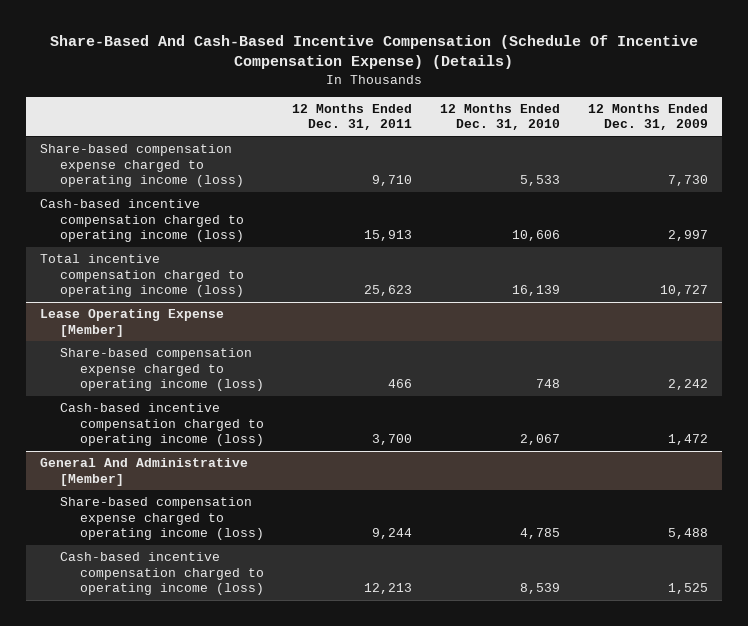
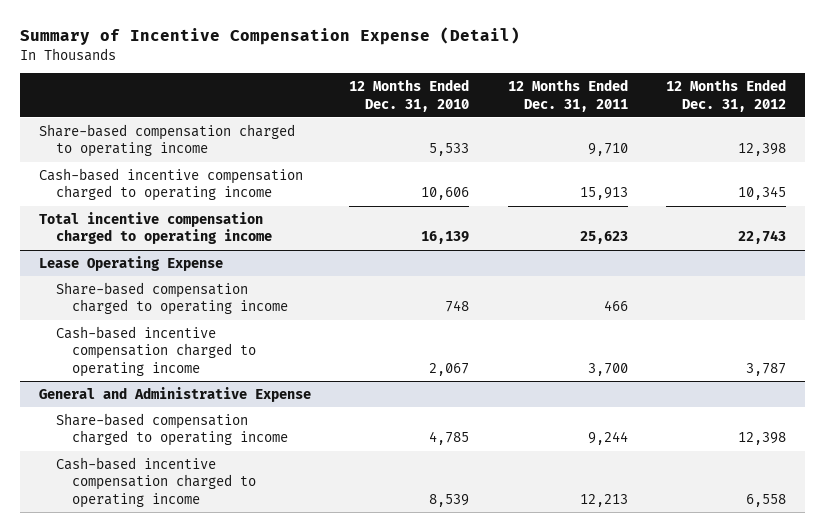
- Share-Based And Cash-Based Incentive Compensation (Schedule Of Incentive Compensation Expense) (Details)
+ Summary of Incentive Compensation Expense (Detail)
- | 12 Months Ended Dec. 31, 2011 | 12 Months Ended Dec. 31, 2010 | 12 Months Ended Dec. 31, 2009
+ | 12 Months Ended Dec. 31, 2010 | 12 Months Ended Dec. 31, 2011 | 12 Months Ended Dec. 31, 2012
- Share-based compensation expense charged to operating income (loss) | 9,710 | 5,533 | 7,730
- Cash-based incentive compensation charged to operating income (loss) | 15,913 | 10,606 | 2,997
- Total incentive compensation charged to operating income (loss) | 25,623 | 16,139 | 10,727
- Lease Operating Expense [Member]
- Share-based compensation expense charged to operating income (loss) | 466 | 748 | 2,242
- Cash-based incentive compensation charged to operating income (loss) | 3,700 | 2,067 | 1,472
- General And Administrative [Member]
- Share-based compensation expense charged to operating income (loss) | 9,244 | 4,785 | 5,488
- Cash-based incentive compensation charged to operating income (loss) | 12,213 | 8,539 | 1,525
+ Share-based compensation charged to operating income | 5,533 | 9,710 | 12,398
+ Cash-based incentive compensation charged to operating income | 10,606 | 15,913 | 10,345
+ Total incentive compensation charged to operating income | 16,139 | 25,623 | 22,743
+ Lease Operating Expense
+ Share-based compensation charged to operating income | 748 | 466 |
+ Cash-based incentive compensation charged to operating income | 2,067 | 3,700 | 3,787
+ General and Administrative Expense
+ Share-based compensation charged to operating income | 4,785 | 9,244 | 12,398
+ Cash-based incentive compensation charged to operating income | 8,539 | 12,213 | 6,558

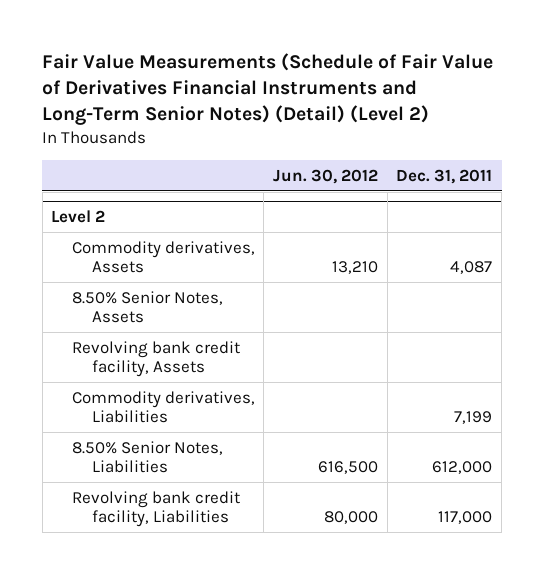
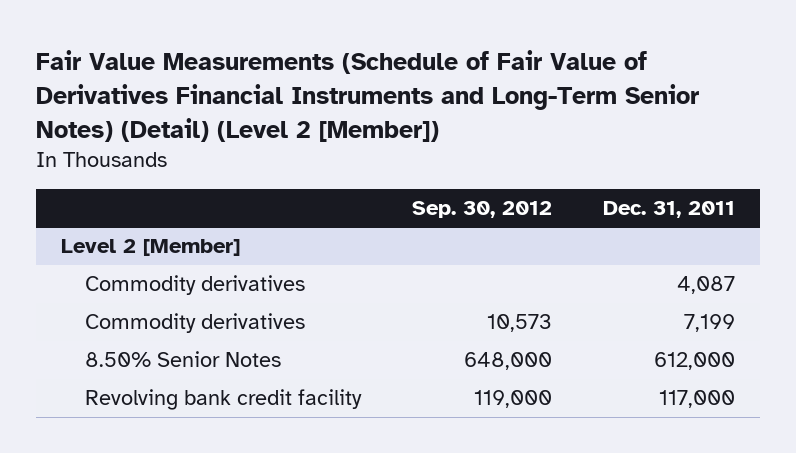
- Fair Value Measurements (Schedule of Fair Value of Derivatives Financial Instruments and Long-Term Senior Notes) (Detail) (Level 2)
+ Fair Value Measurements (Schedule of Fair Value of Derivatives Financial Instruments and Long-Term Senior Notes) (Detail) (Level 2 [Member])
- | Jun. 30, 2012 | Dec. 31, 2011
+ | Sep. 30, 2012 | Dec. 31, 2011
- Level 2
- Commodity derivatives, Assets | 13,210 | 4,087
- 8.50% Senior Notes, Assets
- Revolving bank credit facility, Assets
- Commodity derivatives, Liabilities | | 7,199
- 8.50% Senior Notes, Liabilities | 616,500 | 612,000
- Revolving bank credit facility, Liabilities | 80,000 | 117,000
+ Level 2 [Member]
+ Commodity derivatives | | 4,087
+ Commodity derivatives | 10,573 | 7,199
+ 8.50% Senior Notes | 648,000 | 612,000
+ Revolving bank credit facility | 119,000 | 117,000

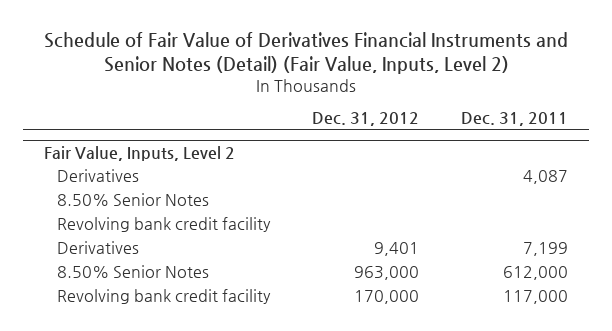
- Fair Value Measurements (Schedule of Fair Value of Derivatives Financial Instruments and Long-Term Senior Notes) (Detail) (Level 2 [Member])
+ Schedule of Fair Value of Derivatives Financial Instruments and Senior Notes (Detail) (Fair Value, Inputs, Level 2)
- | Sep. 30, 2012 | Dec. 31, 2011
+ | Dec. 31, 2012 | Dec. 31, 2011
- Level 2 [Member]
- Commodity derivatives | | 4,087
- Commodity derivatives | 10,573 | 7,199
+ Fair Value, Inputs, Level 2
+ Derivatives | | 4,087
+ 8.50% Senior Notes
+ Revolving bank credit facility
+ Derivatives | 9,401 | 7,199

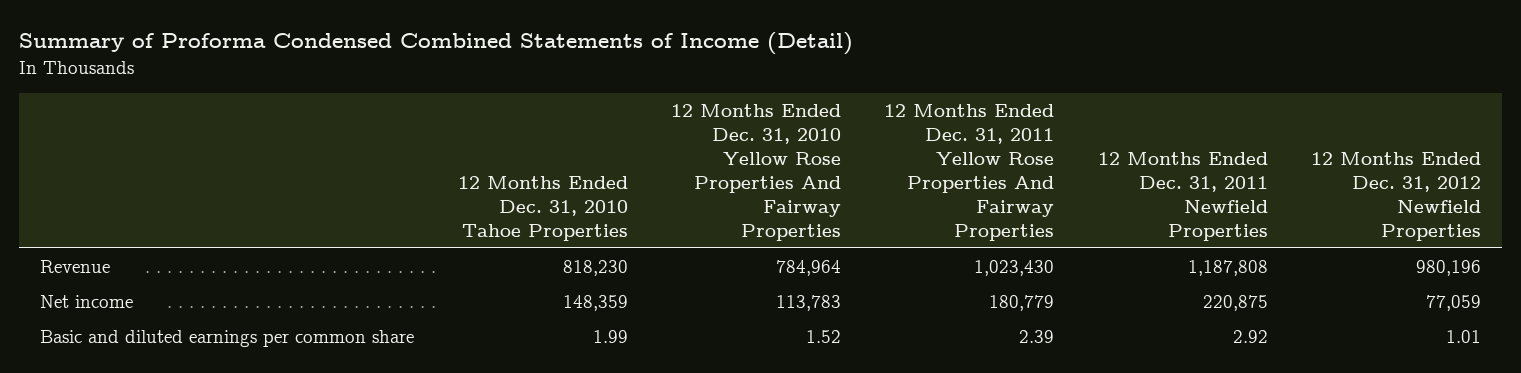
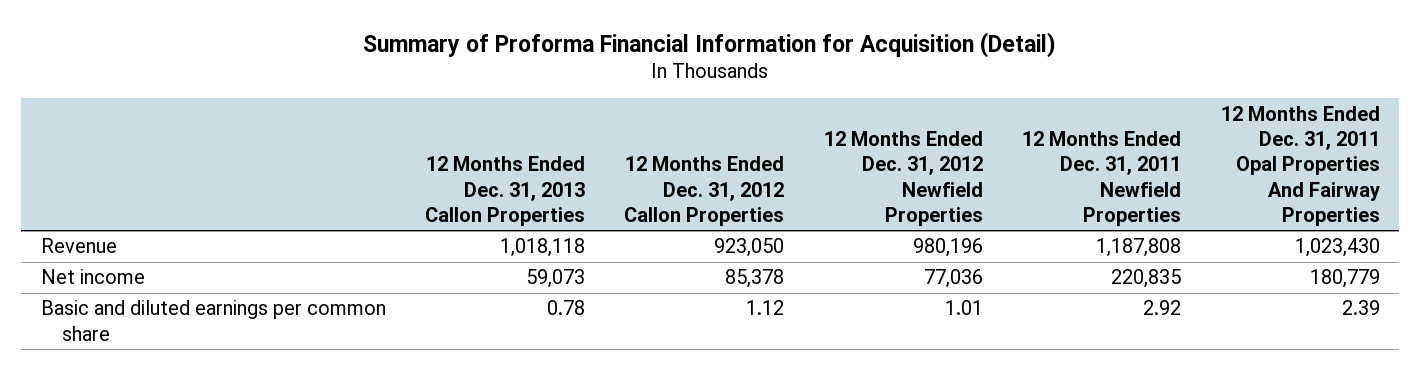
- Summary of Proforma Condensed Combined Statements of Income (Detail)
+ Summary of Proforma Financial Information for Acquisition (Detail)
- | 12 Months Ended Dec. 31, 2010 Tahoe Properties | 12 Months Ended Dec. 31, 2010 Yellow Rose Properties And Fairway Properties | 12 Months Ended Dec. 31, 2011 Yellow Rose Properties And Fairway Properties | 12 Months Ended Dec. 31, 2011 Newfield Properties | 12 Months Ended Dec. 31, 2012 Newfield Properties
+ | 12 Months Ended Dec. 31, 2013 Callon Properties | 12 Months Ended Dec. 31, 2012 Callon Properties | 12 Months Ended Dec. 31, 2012 Newfield Properties | 12 Months Ended Dec. 31, 2011 Newfield Properties | 12 Months Ended Dec. 31, 2011 Opal Properties And Fairway Properties
- Net income | 148,359 | 113,783 | 180,779 | 220,875 | 77,059
+ Net income | 59,073 | 85,378 | 77,036 | 220,835 | 180,779

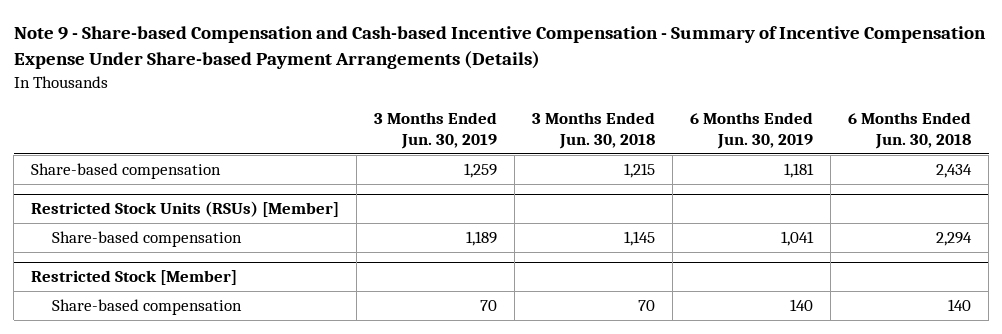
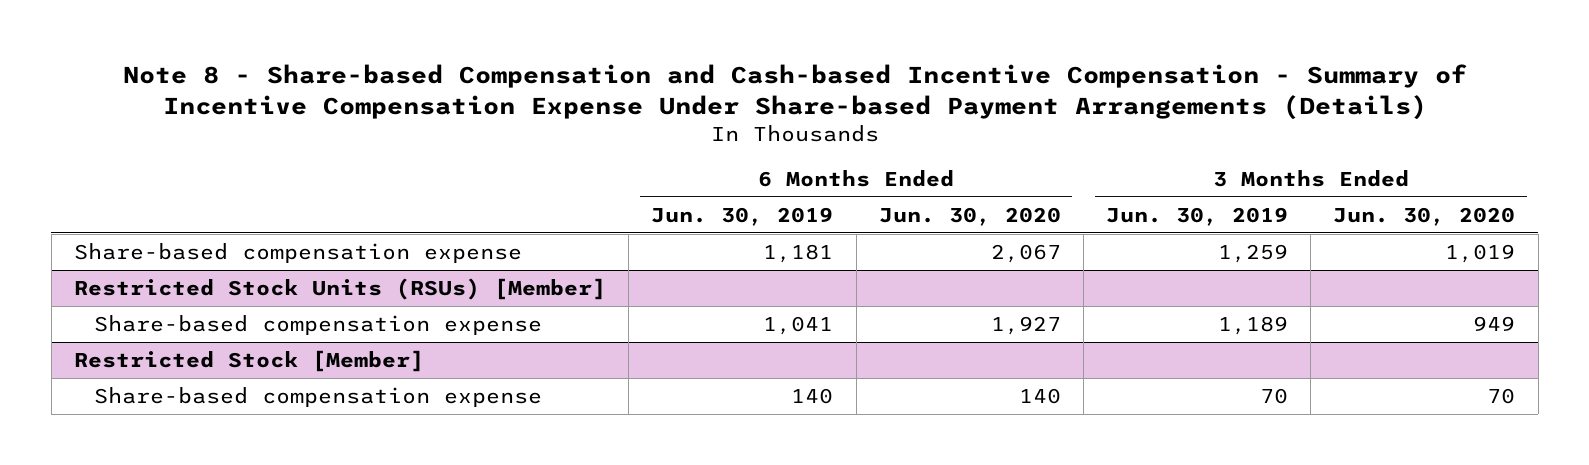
- Note 9 - Share-based Compensation and Cash-based Incentive Compensation - Summary of Incentive Compensation Expense Under Share-based Payment Arrangements (Details)
+ Note 8 - Share-based Compensation and Cash-based Incentive Compensation - Summary of Incentive Compensation Expense Under Share-based Payment Arrangements (Details)
- | 3 Months Ended Jun. 30, 2019 | 3 Months Ended Jun. 30, 2018 | 6 Months Ended Jun. 30, 2019 | 6 Months Ended Jun. 30, 2018
+ | 6 Months Ended Jun. 30, 2019 | 6 Months Ended Jun. 30, 2020 | 3 Months Ended Jun. 30, 2019 | 3 Months Ended Jun. 30, 2020
- Share-based compensation | 1,259 | 1,215 | 1,181 | 2,434
+ Share-based compensation expense | 1,181 | 2,067 | 1,259 | 1,019
@ Restricted Stock Units (RSUs) [Member]
- Share-based compensation | 1,189 | 1,145 | 1,041 | 2,294
+ Share-based compensation expense | 1,041 | 1,927 | 1,189 | 949
@ Restricted Stock [Member]
- Share-based compensation | 70 | 70 | 140 | 140
+ Share-based compensation expense | 140 | 140 | 70 | 70

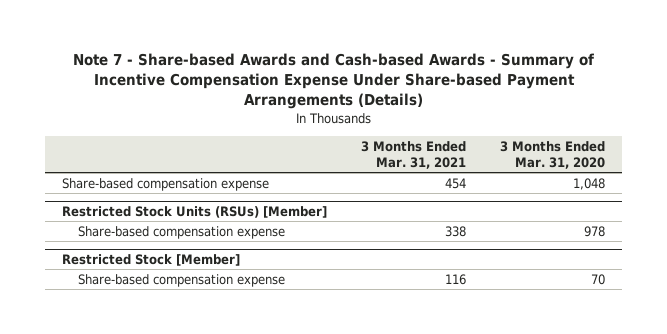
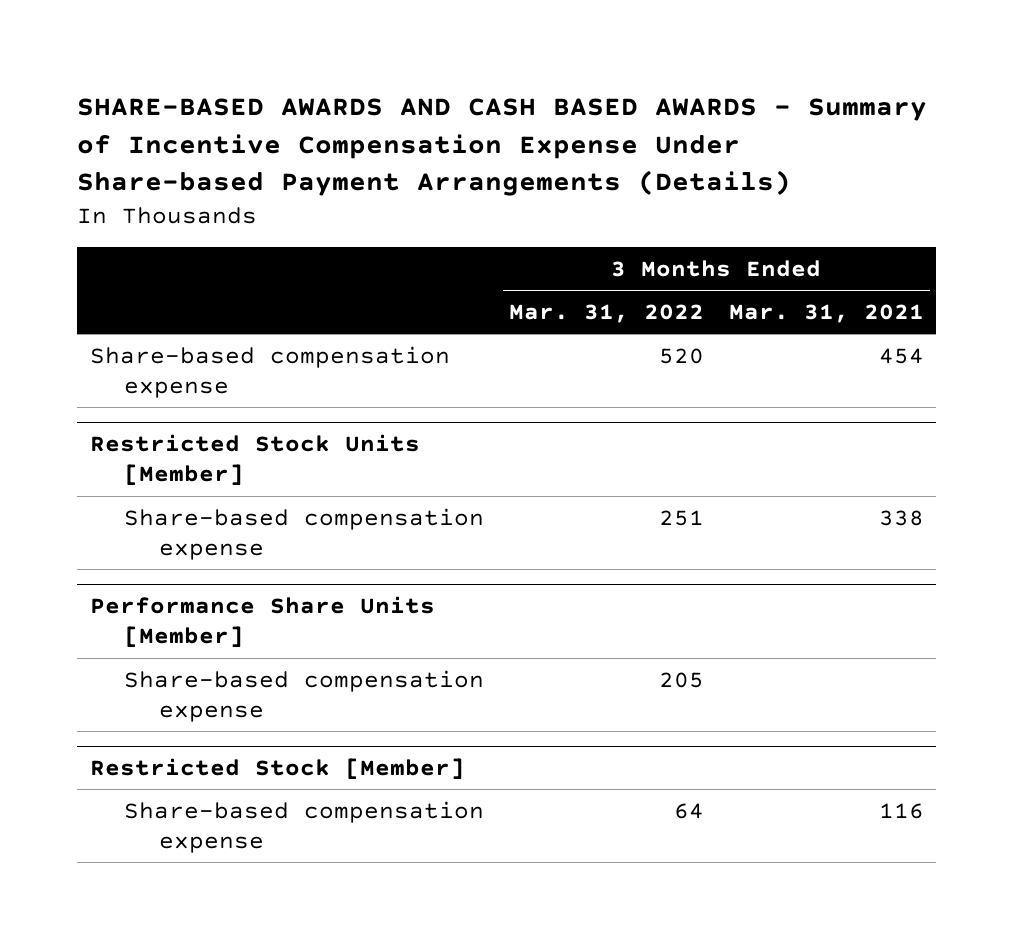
- Note 7 - Share-based Awards and Cash-based Awards - Summary of Incentive Compensation Expense Under Share-based Payment Arrangements (Details)
+ SHARE-BASED AWARDS AND CASH BASED AWARDS - Summary of Incentive Compensation Expense Under Share-based Payment Arrangements (Details)
- | 3 Months Ended Mar. 31, 2021 | 3 Months Ended Mar. 31, 2020
+ | 3 Months Ended Mar. 31, 2022 | 3 Months Ended Mar. 31, 2021
- Restricted Stock Units (RSUs) [Member]
+ Restricted Stock Units [Member]
+ Performance Share Units [Member]
+ Share-based compensation expense | 205 |

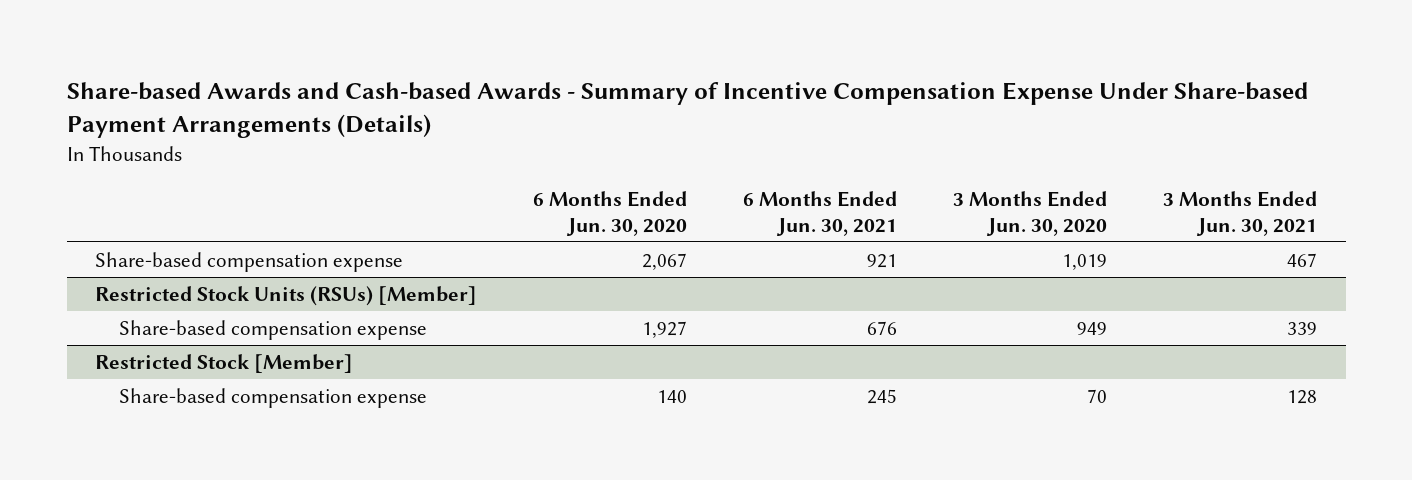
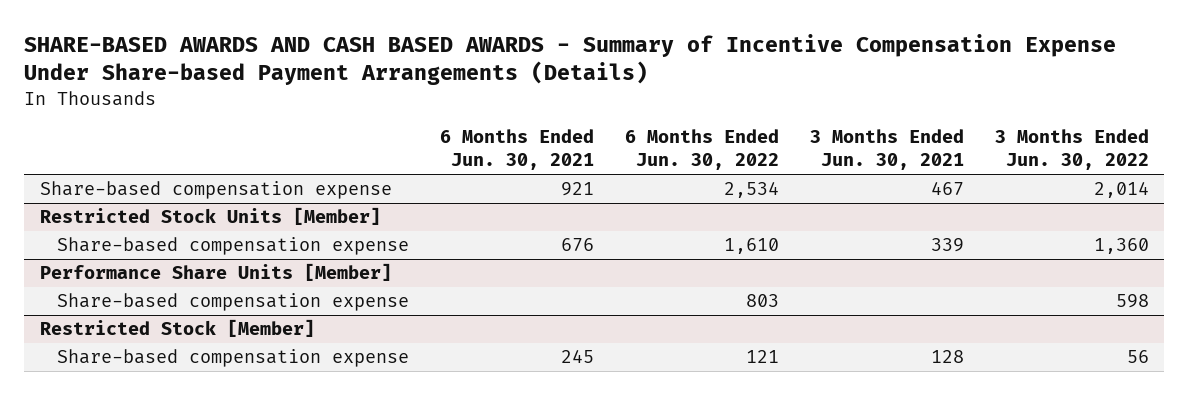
- Share-based Awards and Cash-based Awards - Summary of Incentive Compensation Expense Under Share-based Payment Arrangements (Details)
+ SHARE-BASED AWARDS AND CASH BASED AWARDS - Summary of Incentive Compensation Expense Under Share-based Payment Arrangements (Details)
- | 6 Months Ended Jun. 30, 2020 | 6 Months Ended Jun. 30, 2021 | 3 Months Ended Jun. 30, 2020 | 3 Months Ended Jun. 30, 2021
+ | 6 Months Ended Jun. 30, 2021 | 6 Months Ended Jun. 30, 2022 | 3 Months Ended Jun. 30, 2021 | 3 Months Ended Jun. 30, 2022
- Restricted Stock Units (RSUs) [Member]
+ Restricted Stock Units [Member]
+ Performance Share Units [Member]
+ Share-based compensation expense | | 803 | | 598

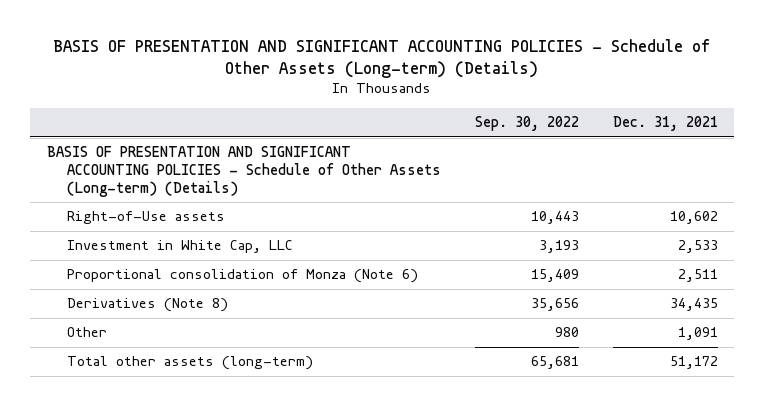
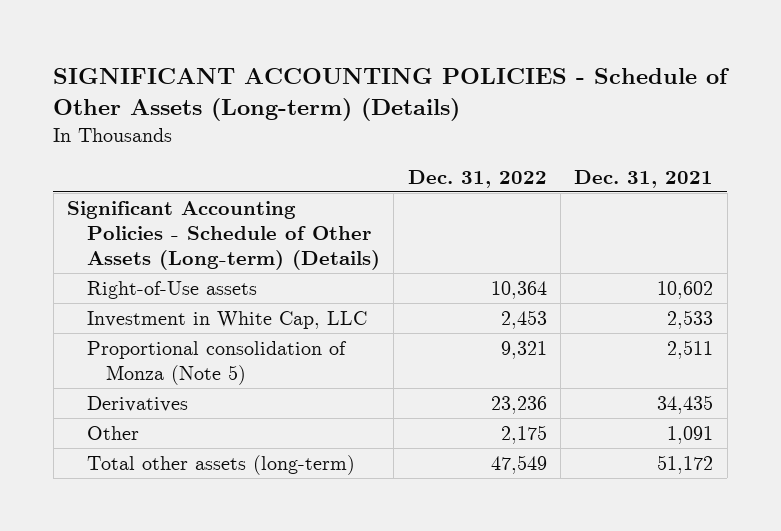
- BASIS OF PRESENTATION AND SIGNIFICANT ACCOUNTING POLICIES - Schedule of Other Assets (Long-term) (Details)
+ SIGNIFICANT ACCOUNTING POLICIES - Schedule of Other Assets (Long-term) (Details)
- | Sep. 30, 2022 | Dec. 31, 2021
+ | Dec. 31, 2022 | Dec. 31, 2021
- BASIS OF PRESENTATION AND SIGNIFICANT ACCOUNTING POLICIES - Schedule of Other Assets (Long-term) (Details)
+ Significant Accounting Policies - Schedule of Other Assets (Long-term) (Details)
- Proportional consolidation of Monza (Note 6) | 15,409 | 2,511
- Derivatives (Note 8) | 35,656 | 34,435
+ Proportional consolidation of Monza (Note 5) | 9,321 | 2,511
+ Derivatives | 23,236 | 34,435

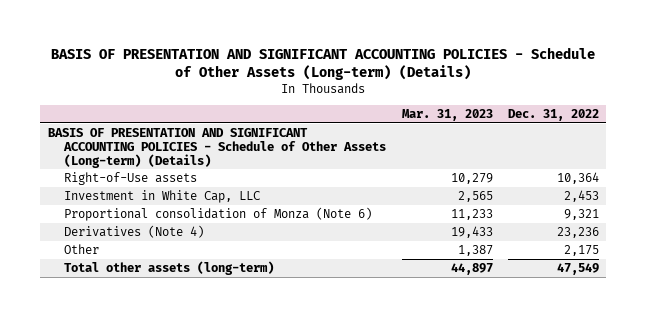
- SIGNIFICANT ACCOUNTING POLICIES - Schedule of Other Assets (Long-term) (Details)
+ BASIS OF PRESENTATION AND SIGNIFICANT ACCOUNTING POLICIES - Schedule of Other Assets (Long-term) (Details)
- | Dec. 31, 2022 | Dec. 31, 2021
+ | Mar. 31, 2023 | Dec. 31, 2022
- Significant Accounting Policies - Schedule of Other Assets (Long-term) (Details)
+ BASIS OF PRESENTATION AND SIGNIFICANT ACCOUNTING POLICIES - Schedule of Other Assets (Long-term) (Details)
- Proportional consolidation of Monza (Note 5) | 9,321 | 2,511
- Derivatives | 23,236 | 34,435
+ Proportional consolidation of Monza (Note 6) | 11,233 | 9,321
+ Derivatives (Note 4) | 19,433 | 23,236

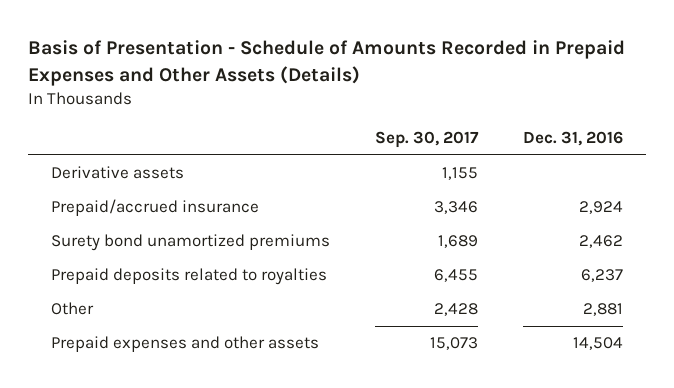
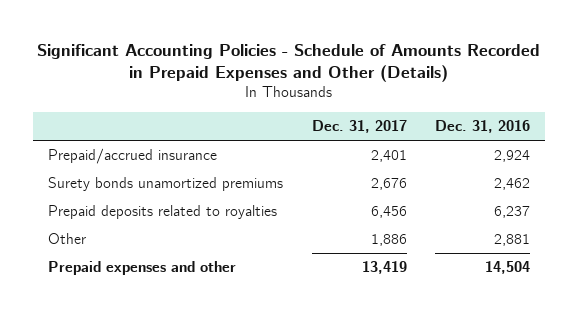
- Basis of Presentation - Schedule of Amounts Recorded in Prepaid Expenses and Other Assets (Details)
+ Significant Accounting Policies - Schedule of Amounts Recorded in Prepaid Expenses and Other (Details)
- | Sep. 30, 2017 | Dec. 31, 2016
+ | Dec. 31, 2017 | Dec. 31, 2016
- Derivative assets | 1,155 |
- Surety bond unamortized premiums | 1,689 | 2,462
+ Surety bonds unamortized premiums | 2,676 | 2,462
- Prepaid expenses and other assets | 15,073 | 14,504
+ Prepaid expenses and other | 13,419 | 14,504

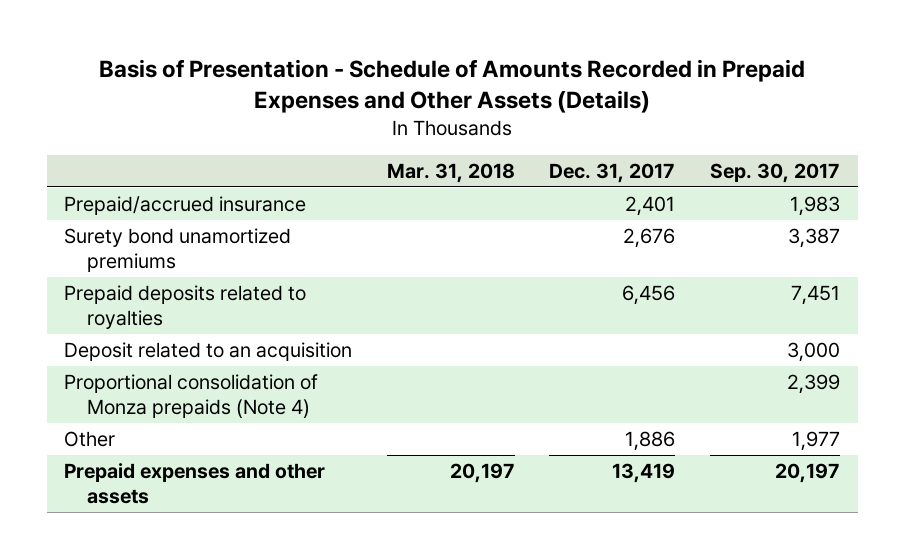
- Significant Accounting Policies - Schedule of Amounts Recorded in Prepaid Expenses and Other (Details)
+ Basis of Presentation - Schedule of Amounts Recorded in Prepaid Expenses and Other Assets (Details)
- | Dec. 31, 2017 | Dec. 31, 2016
+ | Mar. 31, 2018 | Dec. 31, 2017 | Sep. 30, 2017
- Surety bonds unamortized premiums | 2,676 | 2,462
+ Surety bond unamortized premiums | | 2,676 | 3,387
+ Deposit related to an acquisition | | | 3,000
+ Proportional consolidation of Monza prepaids (Note 4) | | | 2,399
- Prepaid expenses and other | 13,419 | 14,504
+ Prepaid expenses and other assets | 20,197 | 13,419 | 20,197

